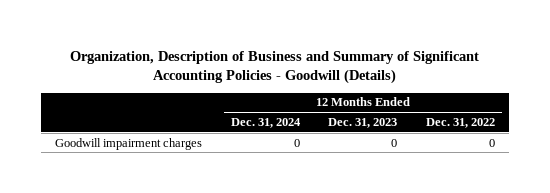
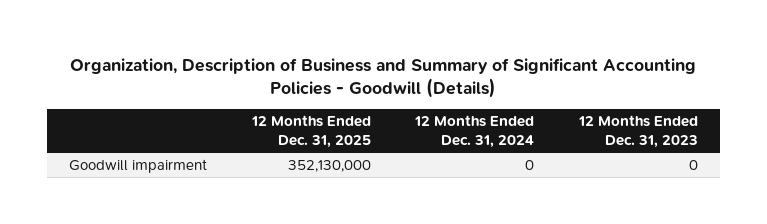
- | 12 Months Ended Dec. 31, 2024 | 12 Months Ended Dec. 31, 2023 | 12 Months Ended Dec. 31, 2022
+ | 12 Months Ended Dec. 31, 2025 | 12 Months Ended Dec. 31, 2024 | 12 Months Ended Dec. 31, 2023
- Goodwill impairment charges | 0 | 0 | 0
+ Goodwill impairment | 352,130,000 | 0 | 0

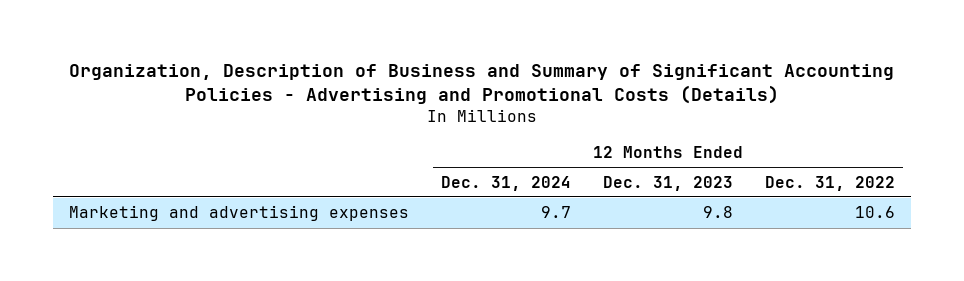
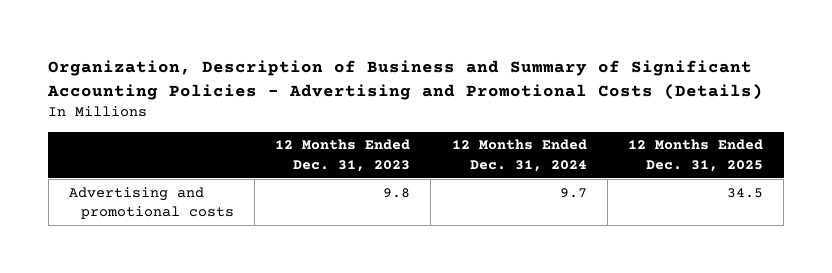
- | 12 Months Ended Dec. 31, 2024 | 12 Months Ended Dec. 31, 2023 | 12 Months Ended Dec. 31, 2022
+ | 12 Months Ended Dec. 31, 2023 | 12 Months Ended Dec. 31, 2024 | 12 Months Ended Dec. 31, 2025
- Marketing and advertising expenses | 9.7 | 9.8 | 10.6
+ Advertising and promotional costs | 9.8 | 9.7 | 34.5

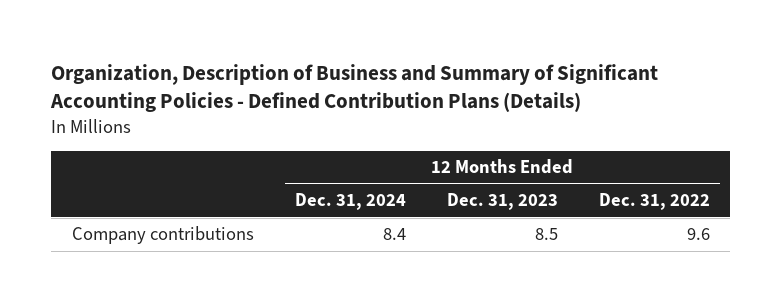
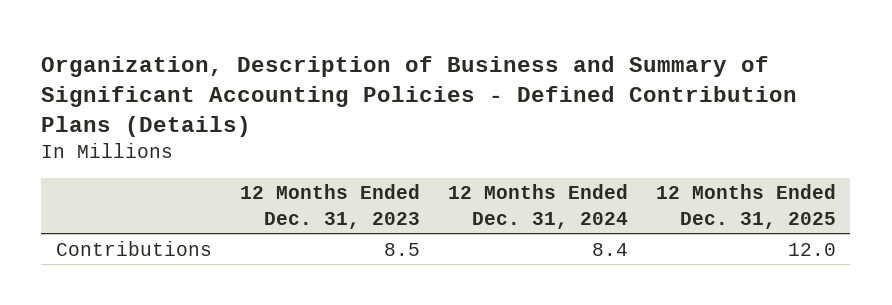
- | 12 Months Ended Dec. 31, 2024 | 12 Months Ended Dec. 31, 2023 | 12 Months Ended Dec. 31, 2022
+ | 12 Months Ended Dec. 31, 2023 | 12 Months Ended Dec. 31, 2024 | 12 Months Ended Dec. 31, 2025
- Company contributions | 8.4 | 8.5 | 9.6
+ Contributions | 8.5 | 8.4 | 12.0

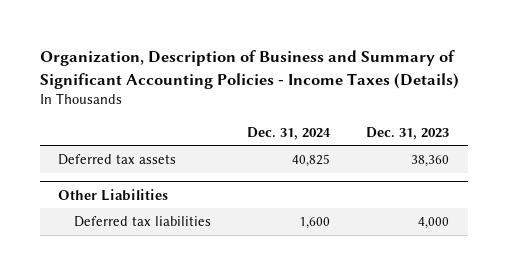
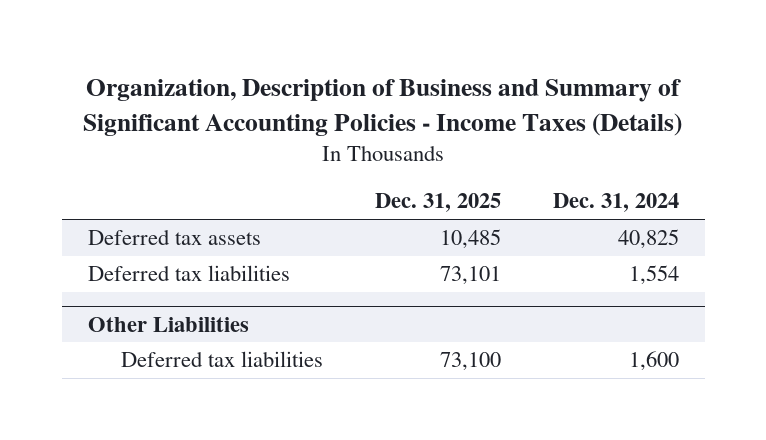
- | Dec. 31, 2024 | Dec. 31, 2023
+ | Dec. 31, 2025 | Dec. 31, 2024
+ Deferred tax liabilities | 73,101 | 1,554

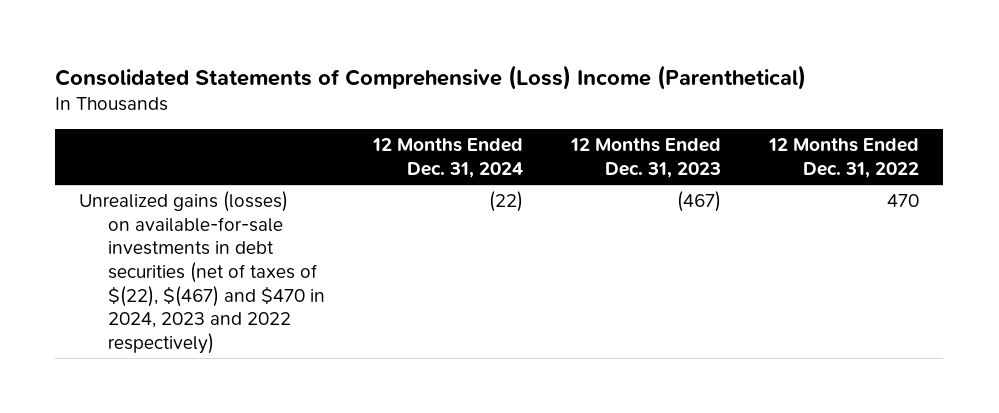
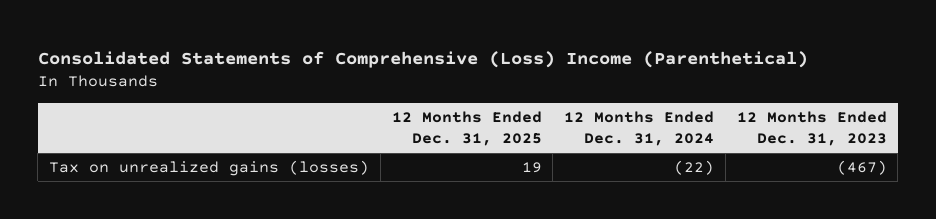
- | 12 Months Ended Dec. 31, 2024 | 12 Months Ended Dec. 31, 2023 | 12 Months Ended Dec. 31, 2022
+ | 12 Months Ended Dec. 31, 2025 | 12 Months Ended Dec. 31, 2024 | 12 Months Ended Dec. 31, 2023
- Unrealized gains (losses) on available-for-sale investments in debt securities (net of taxes of $(22), $(467) and $470 in 2024, 2023 and 2022 respectively) | (22) | (467) | 470
+ Tax on unrealized gains (losses) | 19 | (22) | (467)

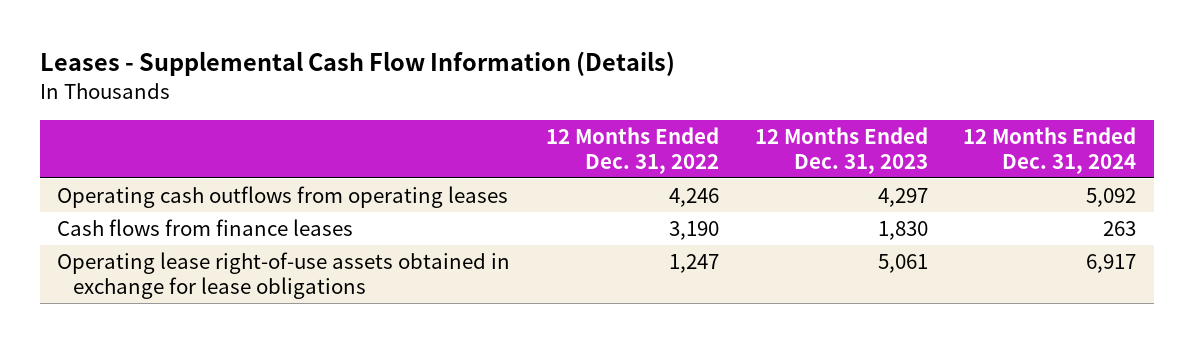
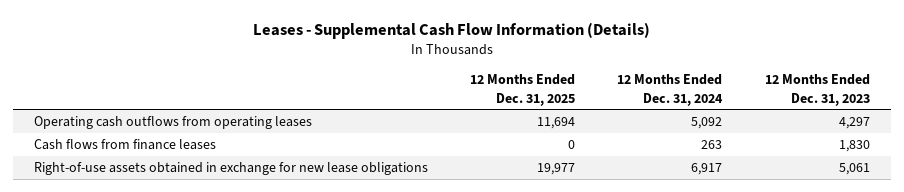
- | 12 Months Ended Dec. 31, 2022 | 12 Months Ended Dec. 31, 2023 | 12 Months Ended Dec. 31, 2024
+ | 12 Months Ended Dec. 31, 2025 | 12 Months Ended Dec. 31, 2024 | 12 Months Ended Dec. 31, 2023
- Operating lease right-of-use assets obtained in exchange for lease obligations | 1,247 | 5,061 | 6,917
+ Right-of-use assets obtained in exchange for new lease obligations | 19,977 | 6,917 | 5,061

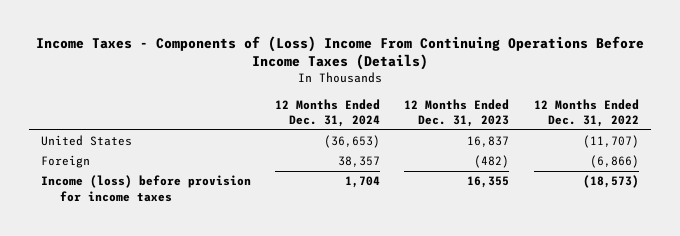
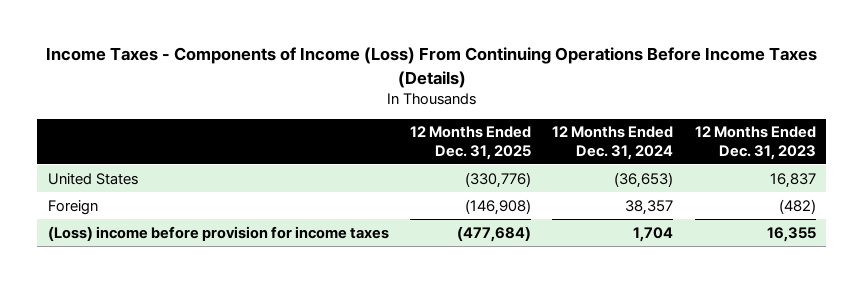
- Income Taxes - Components of (Loss) Income From Continuing Operations Before Income Taxes (Details)
+ Income Taxes - Components of Income (Loss) From Continuing Operations Before Income Taxes (Details)
- | 12 Months Ended Dec. 31, 2024 | 12 Months Ended Dec. 31, 2023 | 12 Months Ended Dec. 31, 2022
+ | 12 Months Ended Dec. 31, 2025 | 12 Months Ended Dec. 31, 2024 | 12 Months Ended Dec. 31, 2023
- Income (loss) before provision for income taxes | 1,704 | 16,355 | (18,573)
+ (Loss) income before provision for income taxes | (477,684) | 1,704 | 16,355

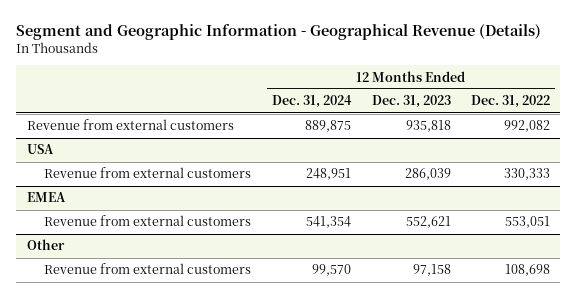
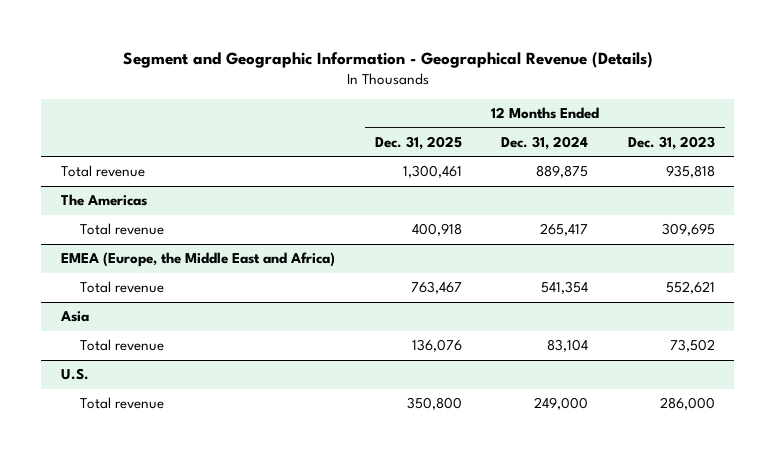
- | 12 Months Ended Dec. 31, 2024 | 12 Months Ended Dec. 31, 2023 | 12 Months Ended Dec. 31, 2022
+ | 12 Months Ended Dec. 31, 2025 | 12 Months Ended Dec. 31, 2024 | 12 Months Ended Dec. 31, 2023
- Revenue from external customers | 889,875 | 935,818 | 992,082
- USA
- Revenue from external customers | 248,951 | 286,039 | 330,333
- EMEA
- Revenue from external customers | 541,354 | 552,621 | 553,051
- Other
- Revenue from external customers | 99,570 | 97,158 | 108,698
+ Total revenue | 1,300,461 | 889,875 | 935,818
+ The Americas
+ Total revenue | 400,918 | 265,417 | 309,695
+ EMEA (Europe, the Middle East and Africa)
+ Total revenue | 763,467 | 541,354 | 552,621
+ Asia
+ Total revenue | 136,076 | 83,104 | 73,502
+ U.S.
+ Total revenue | 350,800 | 249,000 | 286,000

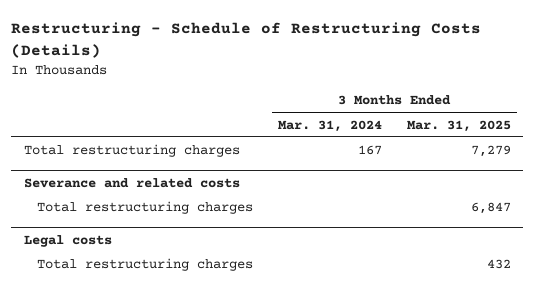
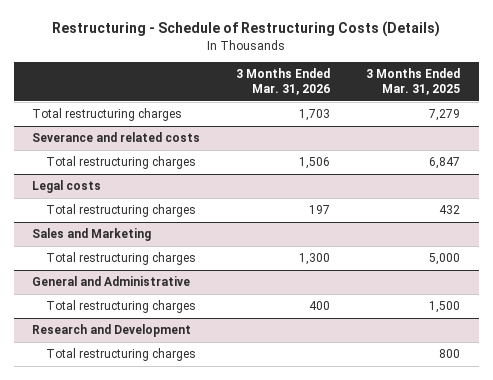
- | 3 Months Ended Mar. 31, 2024 | 3 Months Ended Mar. 31, 2025
+ | 3 Months Ended Mar. 31, 2026 | 3 Months Ended Mar. 31, 2025
+ Sales and Marketing
+ Total restructuring charges | 1,300 | 5,000
+ General and Administrative
+ Total restructuring charges | 400 | 1,500
+ Research and Development
+ Total restructuring charges | | 800

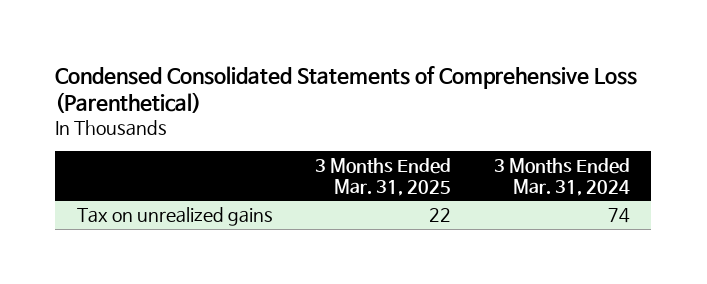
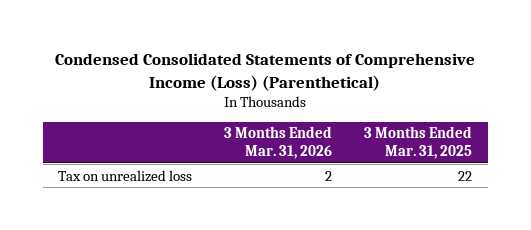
- Condensed Consolidated Statements of Comprehensive Loss (Parenthetical)
+ Condensed Consolidated Statements of Comprehensive Income (Loss) (Parenthetical)
- | 3 Months Ended Mar. 31, 2025 | 3 Months Ended Mar. 31, 2024
+ | 3 Months Ended Mar. 31, 2026 | 3 Months Ended Mar. 31, 2025
- Tax on unrealized gains | 22 | 74
+ Tax on unrealized loss | 2 | 22

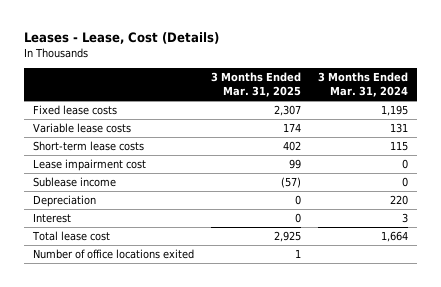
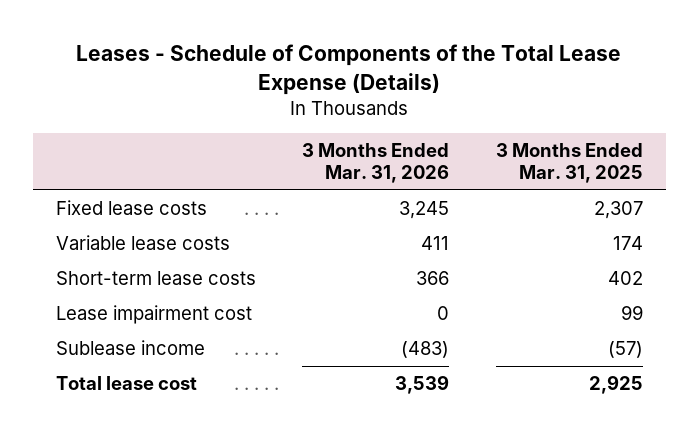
- Leases - Lease, Cost (Details)
+ Leases - Schedule of Components of the Total Lease Expense (Details)
- | 3 Months Ended Mar. 31, 2025 | 3 Months Ended Mar. 31, 2024
+ | 3 Months Ended Mar. 31, 2026 | 3 Months Ended Mar. 31, 2025
- Depreciation | 0 | 220
- Interest | 0 | 3
- Number of office locations exited | 1 |

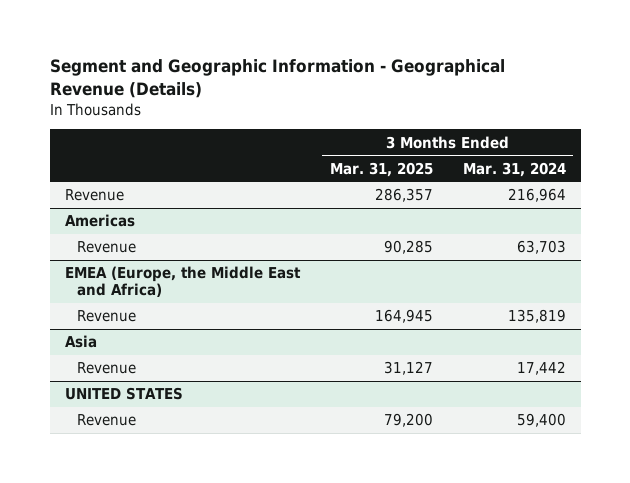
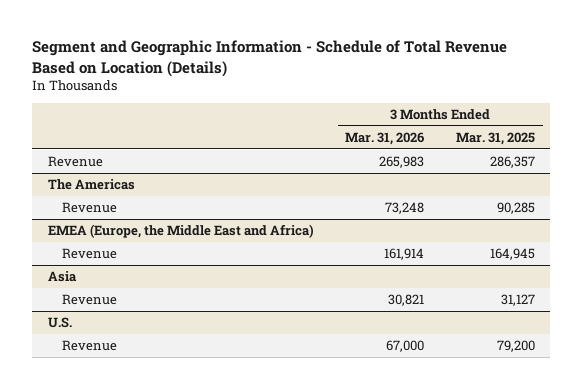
- Segment and Geographic Information - Geographical Revenue (Details)
+ Segment and Geographic Information - Schedule of Total Revenue Based on Location (Details)
- | 3 Months Ended Mar. 31, 2025 | 3 Months Ended Mar. 31, 2024
+ | 3 Months Ended Mar. 31, 2026 | 3 Months Ended Mar. 31, 2025
- Americas
+ The Americas
- UNITED STATES
+ U.S.

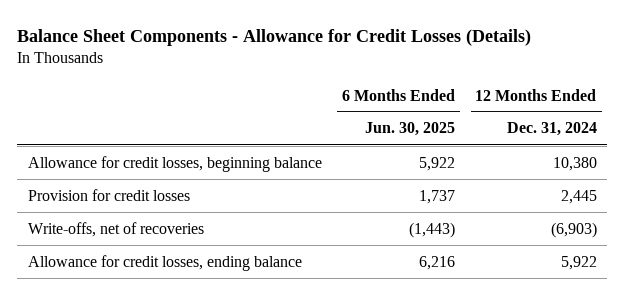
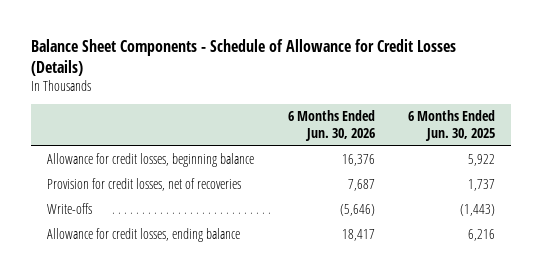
- Balance Sheet Components - Allowance for Credit Losses (Details)
+ Balance Sheet Components - Schedule of Allowance for Credit Losses (Details)
- | 6 Months Ended Jun. 30, 2025 | 12 Months Ended Dec. 31, 2024
+ | 6 Months Ended Jun. 30, 2026 | 6 Months Ended Jun. 30, 2025
- Provision for credit losses | 1,737 | 2,445
- Write-offs, net of recoveries | (1,443) | (6,903)
+ Provision for credit losses, net of recoveries | 7,687 | 1,737
+ Write-offs | (5,646) | (1,443)

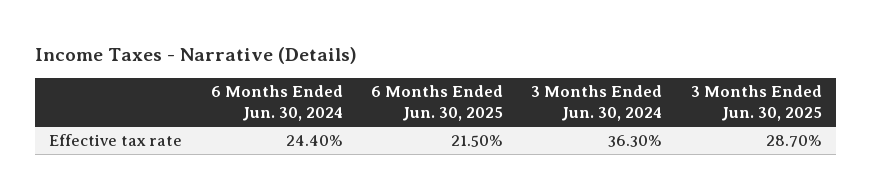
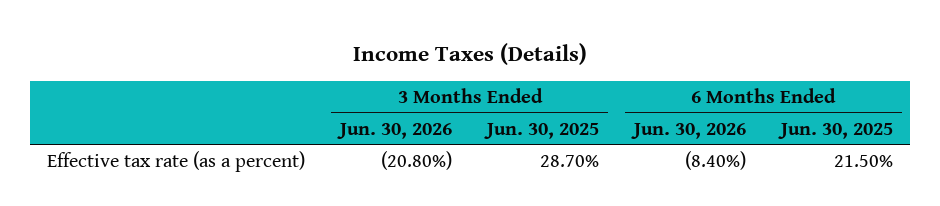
- Income Taxes - Narrative (Details)
+ Income Taxes (Details)
- | 6 Months Ended Jun. 30, 2024 | 6 Months Ended Jun. 30, 2025 | 3 Months Ended Jun. 30, 2024 | 3 Months Ended Jun. 30, 2025
+ | 3 Months Ended Jun. 30, 2026 | 3 Months Ended Jun. 30, 2025 | 6 Months Ended Jun. 30, 2026 | 6 Months Ended Jun. 30, 2025
- Effective tax rate | 24.40% | 21.50% | 36.30% | 28.70%
+ Effective tax rate (as a percent) | (20.80%) | 28.70% | (8.40%) | 21.50%

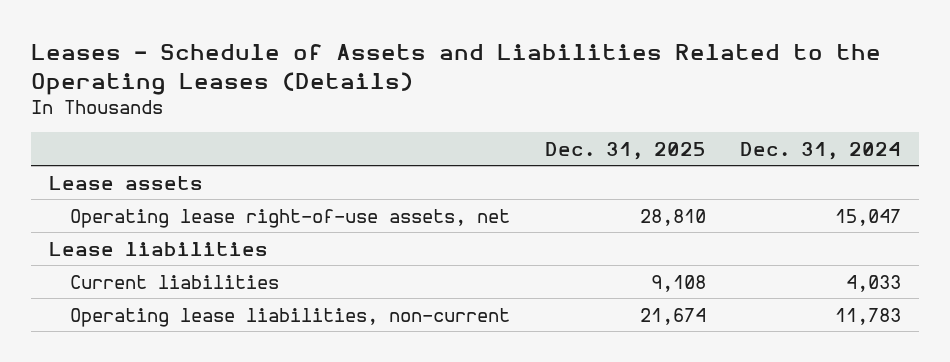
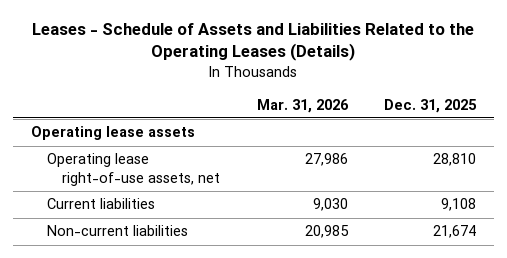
- | Dec. 31, 2025 | Dec. 31, 2024
+ | Mar. 31, 2026 | Dec. 31, 2025
- Lease assets
+ Operating lease assets
- Lease liabilities
- Operating lease liabilities, non-current | 21,674 | 11,783
+ Non-current liabilities | 20,985 | 21,674

